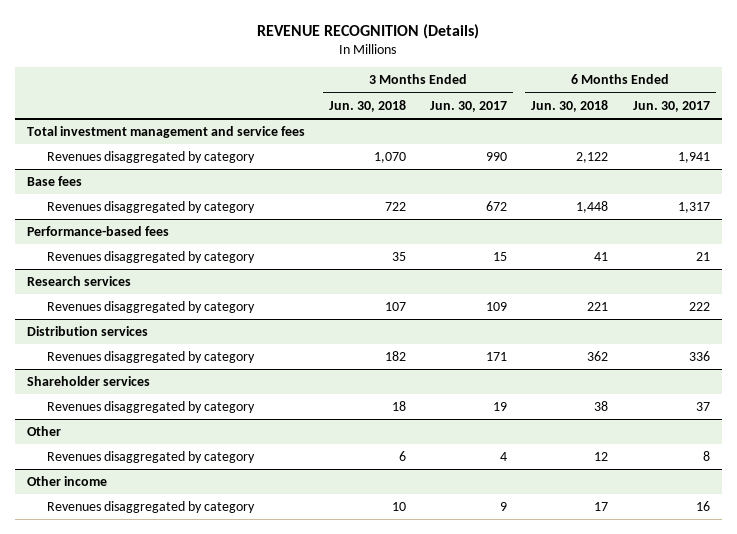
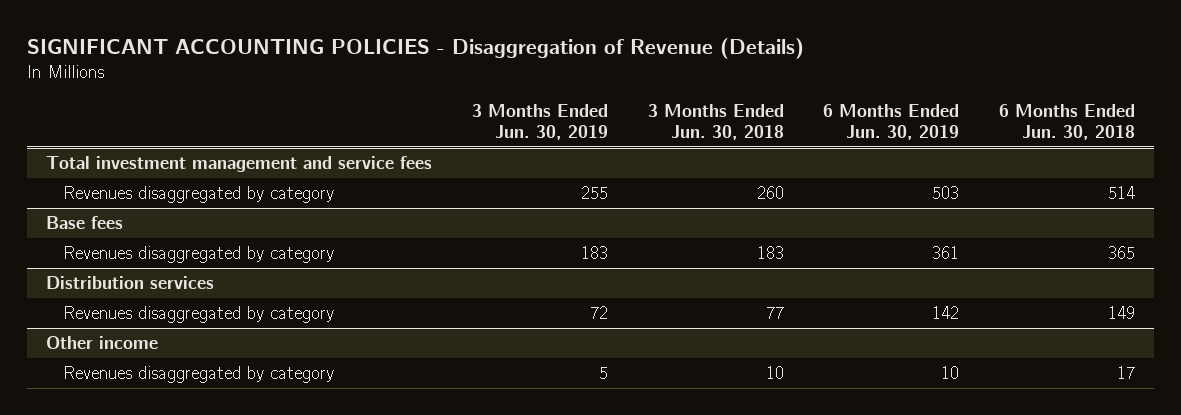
- REVENUE RECOGNITION (Details)
+ SIGNIFICANT ACCOUNTING POLICIES - Disaggregation of Revenue (Details)
- | 3 Months Ended Jun. 30, 2018 | 3 Months Ended Jun. 30, 2017 | 6 Months Ended Jun. 30, 2018 | 6 Months Ended Jun. 30, 2017
+ | 3 Months Ended Jun. 30, 2019 | 3 Months Ended Jun. 30, 2018 | 6 Months Ended Jun. 30, 2019 | 6 Months Ended Jun. 30, 2018
@ Total investment management and service fees
- Revenues disaggregated by category | 1,070 | 990 | 2,122 | 1,941
+ Revenues disaggregated by category | 255 | 260 | 503 | 514
@ Base fees
- Revenues disaggregated by category | 722 | 672 | 1,448 | 1,317
- Performance-based fees
- Revenues disaggregated by category | 35 | 15 | 41 | 21
- Research services
- Revenues disaggregated by category | 107 | 109 | 221 | 222
@ Base fees
+ Revenues disaggregated by category | 183 | 183 | 361 | 365
@ Distribution services
- Revenues disaggregated by category | 182 | 171 | 362 | 336
- Shareholder services
- Revenues disaggregated by category | 18 | 19 | 38 | 37
- Other
- Revenues disaggregated by category | 6 | 4 | 12 | 8
@ Distribution services
+ Revenues disaggregated by category | 72 | 77 | 142 | 149

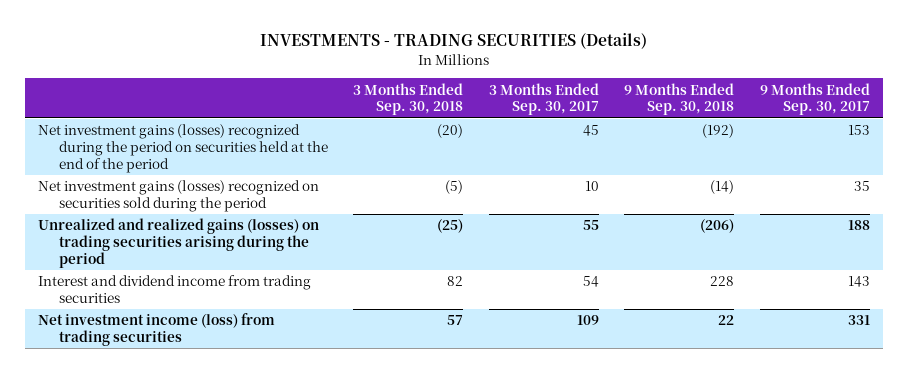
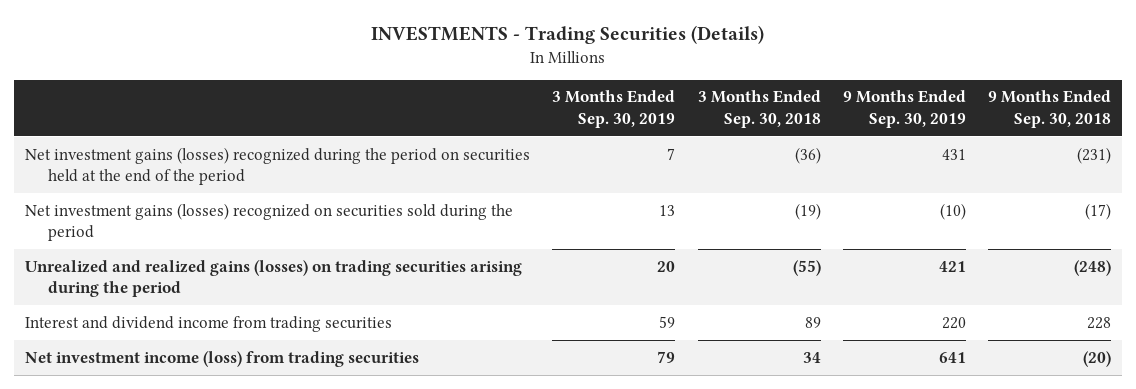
- INVESTMENTS - TRADING SECURITIES (Details)
+ INVESTMENTS - Trading Securities (Details)
- | 3 Months Ended Sep. 30, 2018 | 3 Months Ended Sep. 30, 2017 | 9 Months Ended Sep. 30, 2018 | 9 Months Ended Sep. 30, 2017
+ | 3 Months Ended Sep. 30, 2019 | 3 Months Ended Sep. 30, 2018 | 9 Months Ended Sep. 30, 2019 | 9 Months Ended Sep. 30, 2018
- Net investment gains (losses) recognized during the period on securities held at the end of the period | (20) | 45 | (192) | 153
- Net investment gains (losses) recognized on securities sold during the period | (5) | 10 | (14) | 35
- Unrealized and realized gains (losses) on trading securities arising during the period | (25) | 55 | (206) | 188
- Interest and dividend income from trading securities | 82 | 54 | 228 | 143
- Net investment income (loss) from trading securities | 57 | 109 | 22 | 331
+ Net investment gains (losses) recognized during the period on securities held at the end of the period | 7 | (36) | 431 | (231)
+ Net investment gains (losses) recognized on securities sold during the period | 13 | (19) | (10) | (17)
+ Unrealized and realized gains (losses) on trading securities arising during the period | 20 | (55) | 421 | (248)
+ Interest and dividend income from trading securities | 59 | 89 | 220 | 228
+ Net investment income (loss) from trading securities | 79 | 34 | 641 | (20)

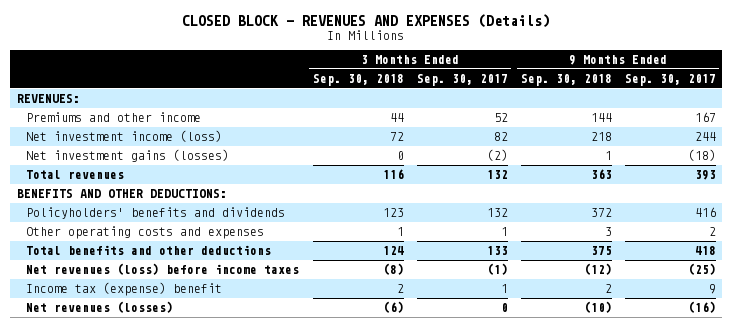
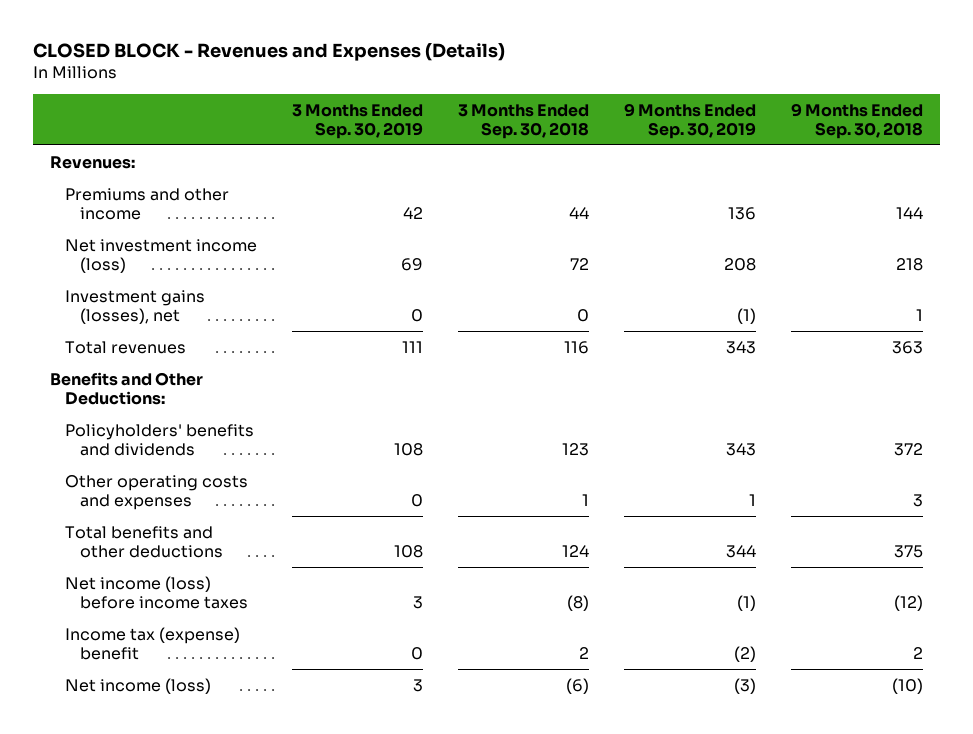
- CLOSED BLOCK - REVENUES AND EXPENSES (Details)
+ CLOSED BLOCK - Revenues and Expenses (Details)
- | 3 Months Ended Sep. 30, 2018 | 3 Months Ended Sep. 30, 2017 | 9 Months Ended Sep. 30, 2018 | 9 Months Ended Sep. 30, 2017
+ | 3 Months Ended Sep. 30, 2019 | 3 Months Ended Sep. 30, 2018 | 9 Months Ended Sep. 30, 2019 | 9 Months Ended Sep. 30, 2018
- REVENUES:
+ Revenues:
- Net investment gains (losses) | 0 | (2) | 1 | (18)
+ Investment gains (losses), net | 0 | 0 | (1) | 1
- BENEFITS AND OTHER DEDUCTIONS:
+ Benefits and Other Deductions:
- Net revenues (loss) before income taxes | (8) | (1) | (12) | (25)
+ Net income (loss) before income taxes | 3 | (8) | (1) | (12)
- Net revenues (losses) | (6) | 0 | (10) | (16)
+ Net income (loss) | 3 | (6) | (3) | (10)

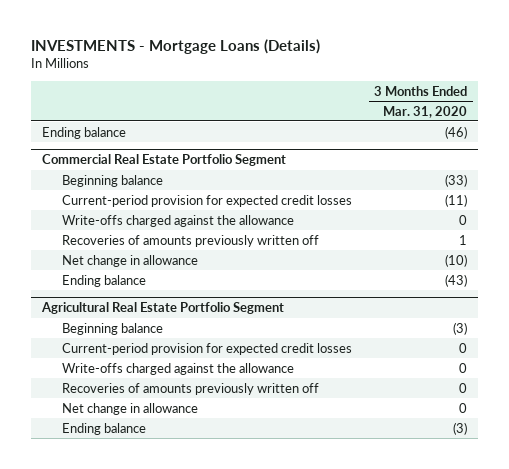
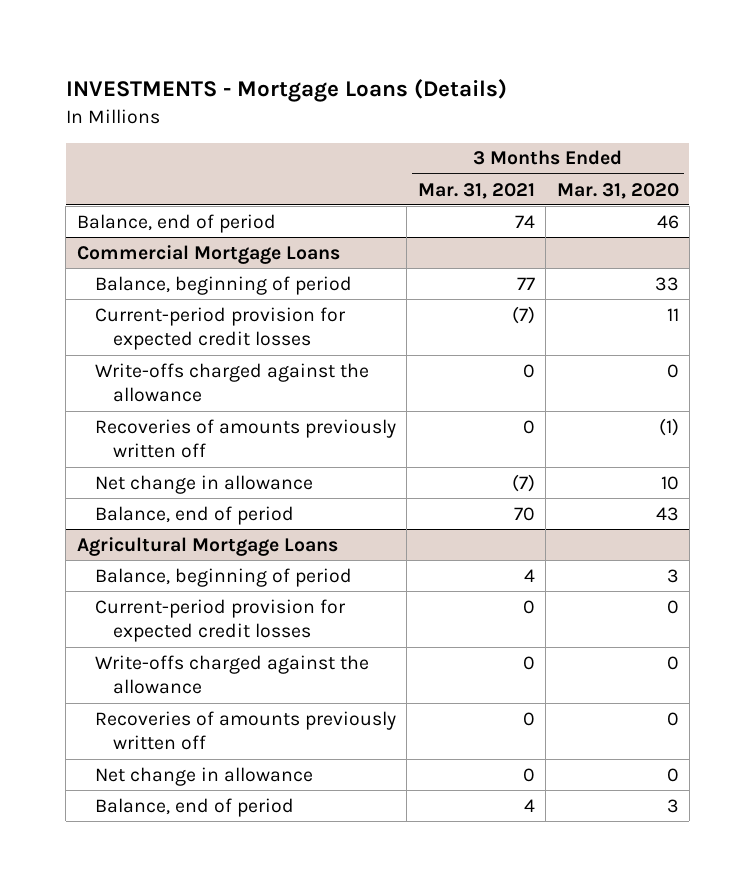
- | 3 Months Ended Mar. 31, 2020
+ | 3 Months Ended Mar. 31, 2021 | 3 Months Ended Mar. 31, 2020
- Ending balance | (46)
- Commercial Real Estate Portfolio Segment
- Beginning balance | (33)
- Current-period provision for expected credit losses | (11)
+ Balance, end of period | 74 | 46
+ Commercial Mortgage Loans
+ Balance, beginning of period | 77 | 33
+ Current-period provision for expected credit losses | (7) | 11
- Recoveries of amounts previously written off | 1
- Net change in allowance | (10)
- Ending balance | (43)
- Agricultural Real Estate Portfolio Segment
- Beginning balance | (3)
+ Recoveries of amounts previously written off | 0 | (1)
+ Net change in allowance | (7) | 10
+ Balance, end of period | 70 | 43
+ Agricultural Mortgage Loans
+ Balance, beginning of period | 4 | 3
- Ending balance | (3)
+ Balance, end of period | 4 | 3

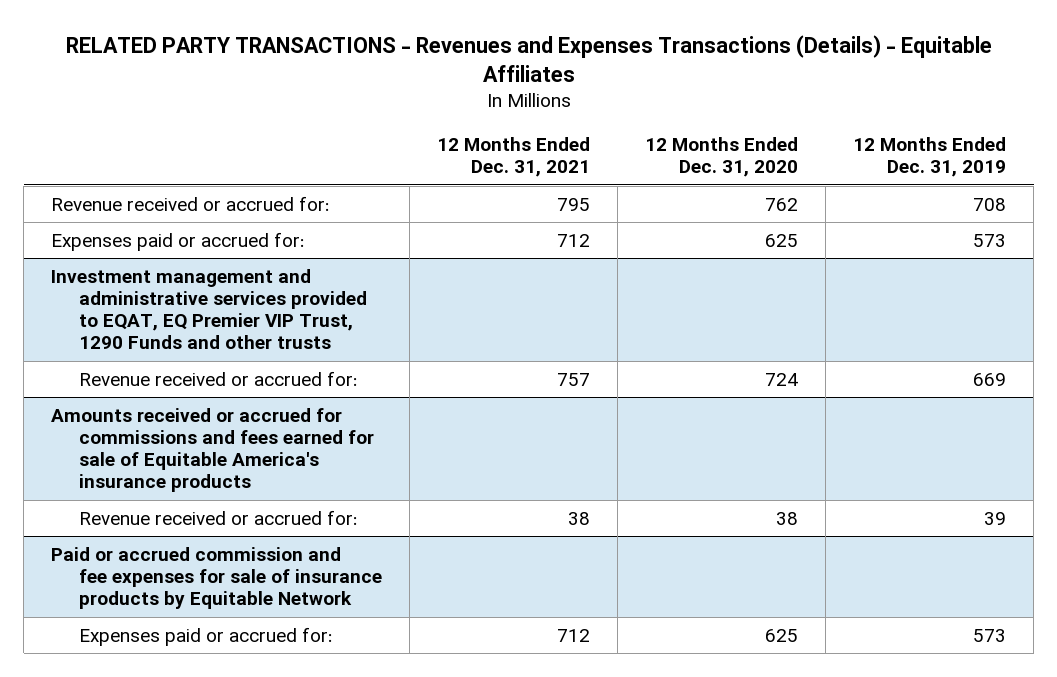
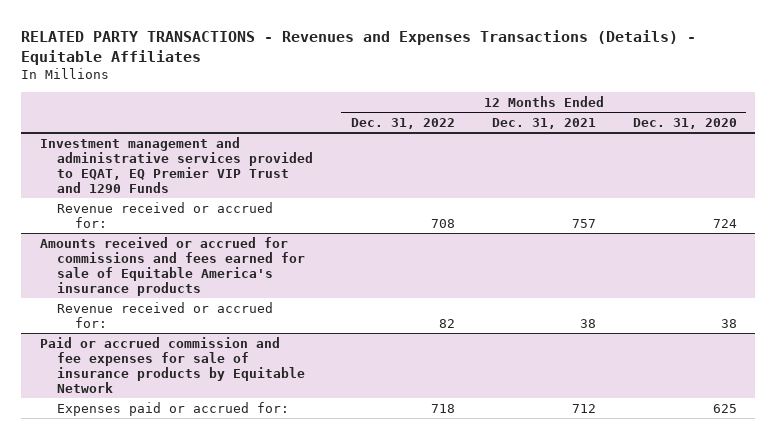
- | 12 Months Ended Dec. 31, 2021 | 12 Months Ended Dec. 31, 2020 | 12 Months Ended Dec. 31, 2019
+ | 12 Months Ended Dec. 31, 2022 | 12 Months Ended Dec. 31, 2021 | 12 Months Ended Dec. 31, 2020
- Revenue received or accrued for: | 795 | 762 | 708
- Expenses paid or accrued for: | 712 | 625 | 573
- Investment management and administrative services provided to EQAT, EQ Premier VIP Trust, 1290 Funds and other trusts
+ Investment management and administrative services provided to EQAT, EQ Premier VIP Trust and 1290 Funds

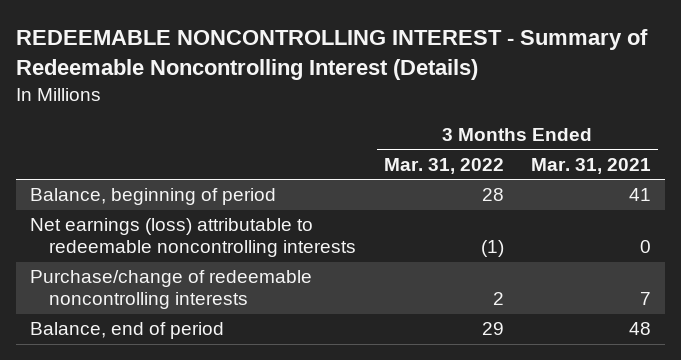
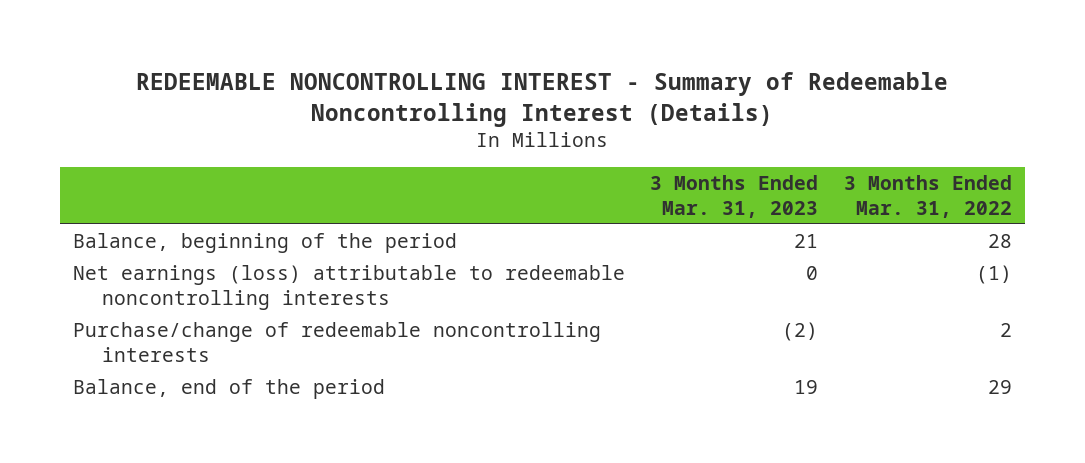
- | 3 Months Ended Mar. 31, 2022 | 3 Months Ended Mar. 31, 2021
+ | 3 Months Ended Mar. 31, 2023 | 3 Months Ended Mar. 31, 2022
- Balance, beginning of period | 28 | 41
+ Balance, beginning of the period | 21 | 28
- Balance, end of period | 29 | 48
+ Balance, end of the period | 19 | 29

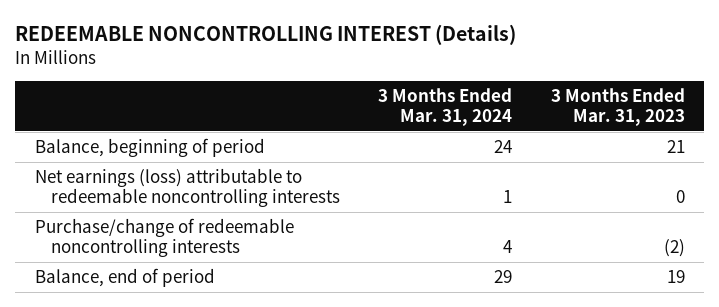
- REDEEMABLE NONCONTROLLING INTEREST - Summary of Redeemable Noncontrolling Interest (Details)
+ REDEEMABLE NONCONTROLLING INTEREST (Details)
- | 3 Months Ended Mar. 31, 2023 | 3 Months Ended Mar. 31, 2022
+ | 3 Months Ended Mar. 31, 2024 | 3 Months Ended Mar. 31, 2023
- Balance, beginning of the period | 21 | 28
+ Balance, beginning of period | 24 | 21
- Balance, end of the period | 19 | 29
+ Balance, end of period | 29 | 19

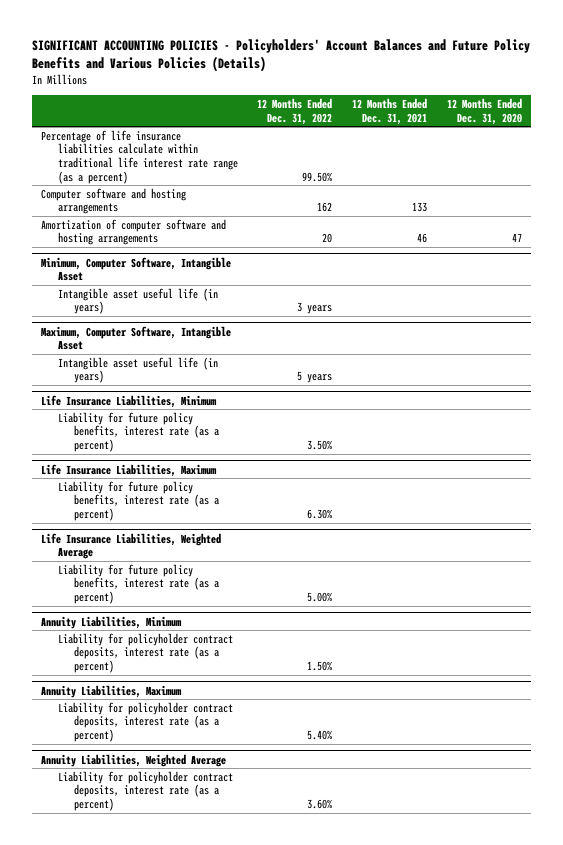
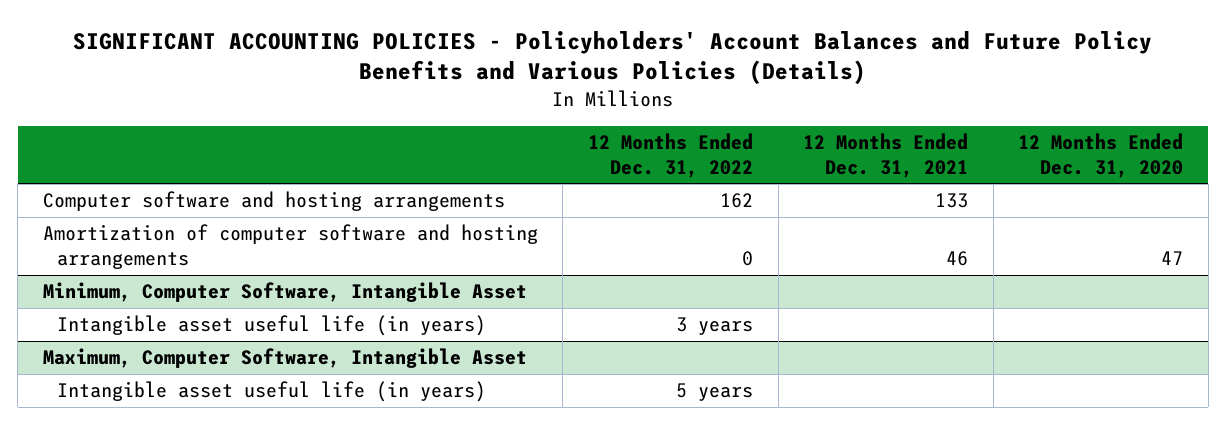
- Percentage of life insurance liabilities calculate within traditional life interest rate range (as a percent) | 99.50% | |
- Amortization of computer software and hosting arrangements | 20 | 46 | 47
+ Amortization of computer software and hosting arrangements | 0 | 46 | 47
- Life Insurance Liabilities, Minimum
- Liability for future policy benefits, interest rate (as a percent) | 3.50% | |
- Life Insurance Liabilities, Maximum
- Liability for future policy benefits, interest rate (as a percent) | 6.30% | |
- Life Insurance Liabilities, Weighted Average
- Liability for future policy benefits, interest rate (as a percent) | 5.00% | |
- Annuity Liabilities, Minimum
- Liability for policyholder contract deposits, interest rate (as a percent) | 1.50% | |
- Annuity Liabilities, Maximum
- Liability for policyholder contract deposits, interest rate (as a percent) | 5.40% | |
- Annuity Liabilities, Weighted Average
- Liability for policyholder contract deposits, interest rate (as a percent) | 3.60% | |

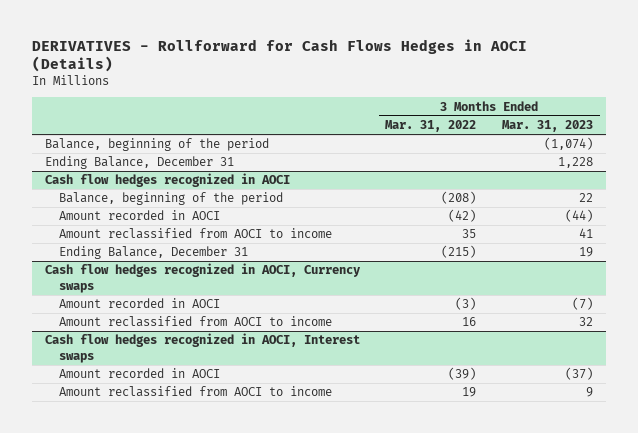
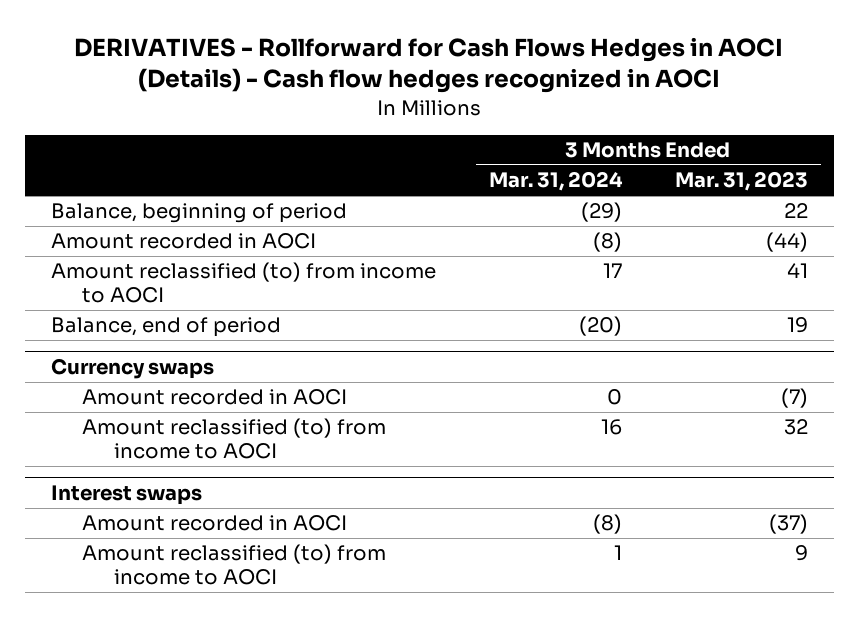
- DERIVATIVES - Rollforward for Cash Flows Hedges in AOCI (Details)
+ DERIVATIVES - Rollforward for Cash Flows Hedges in AOCI (Details) - Cash flow hedges recognized in AOCI
- | 3 Months Ended Mar. 31, 2022 | 3 Months Ended Mar. 31, 2023
+ | 3 Months Ended Mar. 31, 2024 | 3 Months Ended Mar. 31, 2023
- Balance, beginning of the period | | (1,074)
- Ending Balance, December 31 | | 1,228
- Cash flow hedges recognized in AOCI
- Balance, beginning of the period | (208) | 22
+ Balance, beginning of period | (29) | 22
- Amount reclassified from AOCI to income | 35 | 41
- Ending Balance, December 31 | (215) | 19
- Cash flow hedges recognized in AOCI, Currency swaps
+ Amount reclassified (to) from income to AOCI | 17 | 41
+ Balance, end of period | (20) | 19
+ Currency swaps
- Amount reclassified from AOCI to income | 16 | 32
- Cash flow hedges recognized in AOCI, Interest swaps
+ Amount reclassified (to) from income to AOCI | 16 | 32
+ Interest swaps
- Amount reclassified from AOCI to income | 19 | 9
+ Amount reclassified (to) from income to AOCI | 1 | 9

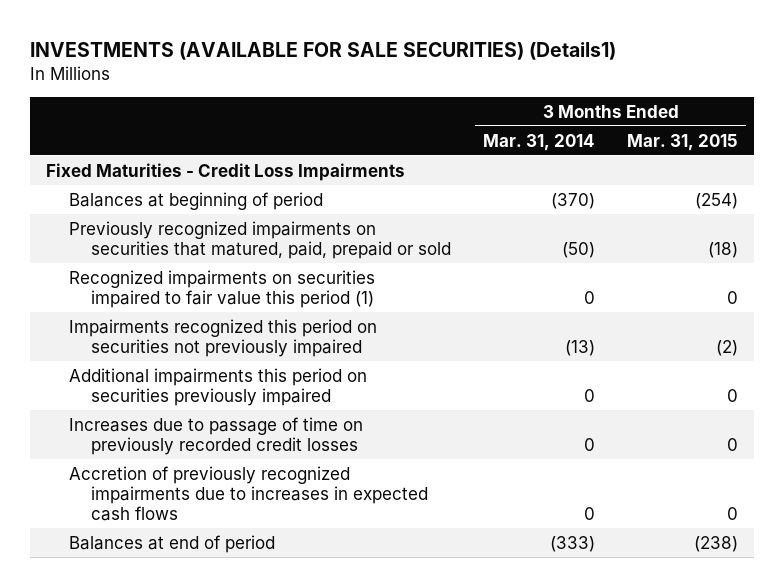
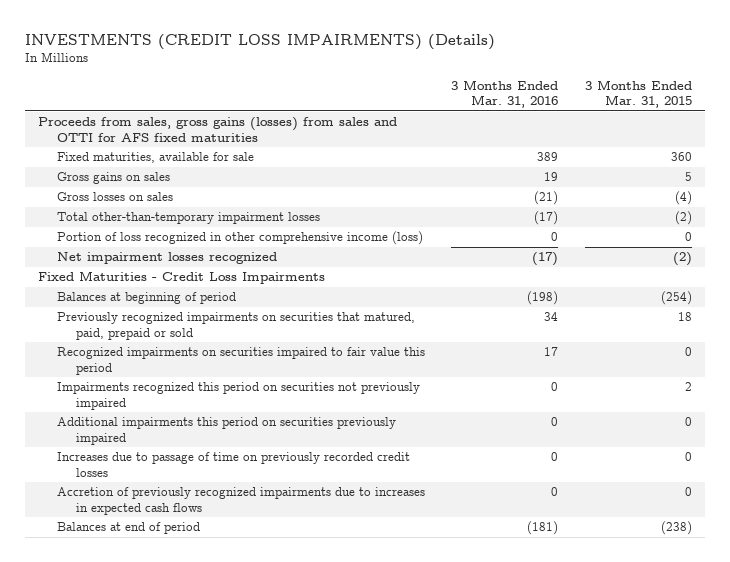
- INVESTMENTS (AVAILABLE FOR SALE SECURITIES) (Details1)
+ INVESTMENTS (CREDIT LOSS IMPAIRMENTS) (Details)
- | 3 Months Ended Mar. 31, 2014 | 3 Months Ended Mar. 31, 2015
+ | 3 Months Ended Mar. 31, 2016 | 3 Months Ended Mar. 31, 2015
+ Proceeds from sales, gross gains (losses) from sales and OTTI for AFS fixed maturities
+ Fixed maturities, available for sale | 389 | 360
+ Gross gains on sales | 19 | 5
+ Gross losses on sales | (21) | (4)
+ Total other-than-temporary impairment losses | (17) | (2)
+ Portion of loss recognized in other comprehensive income (loss) | 0 | 0
+ Net impairment losses recognized | (17) | (2)
- Previously recognized impairments on securities that matured, paid, prepaid or sold | (50) | (18)
- Recognized impairments on securities impaired to fair value this period (1) | 0 | 0
- Impairments recognized this period on securities not previously impaired | (13) | (2)
+ Previously recognized impairments on securities that matured, paid, prepaid or sold | 34 | 18
+ Recognized impairments on securities impaired to fair value this period | 17 | 0
+ Impairments recognized this period on securities not previously impaired | 0 | 2

